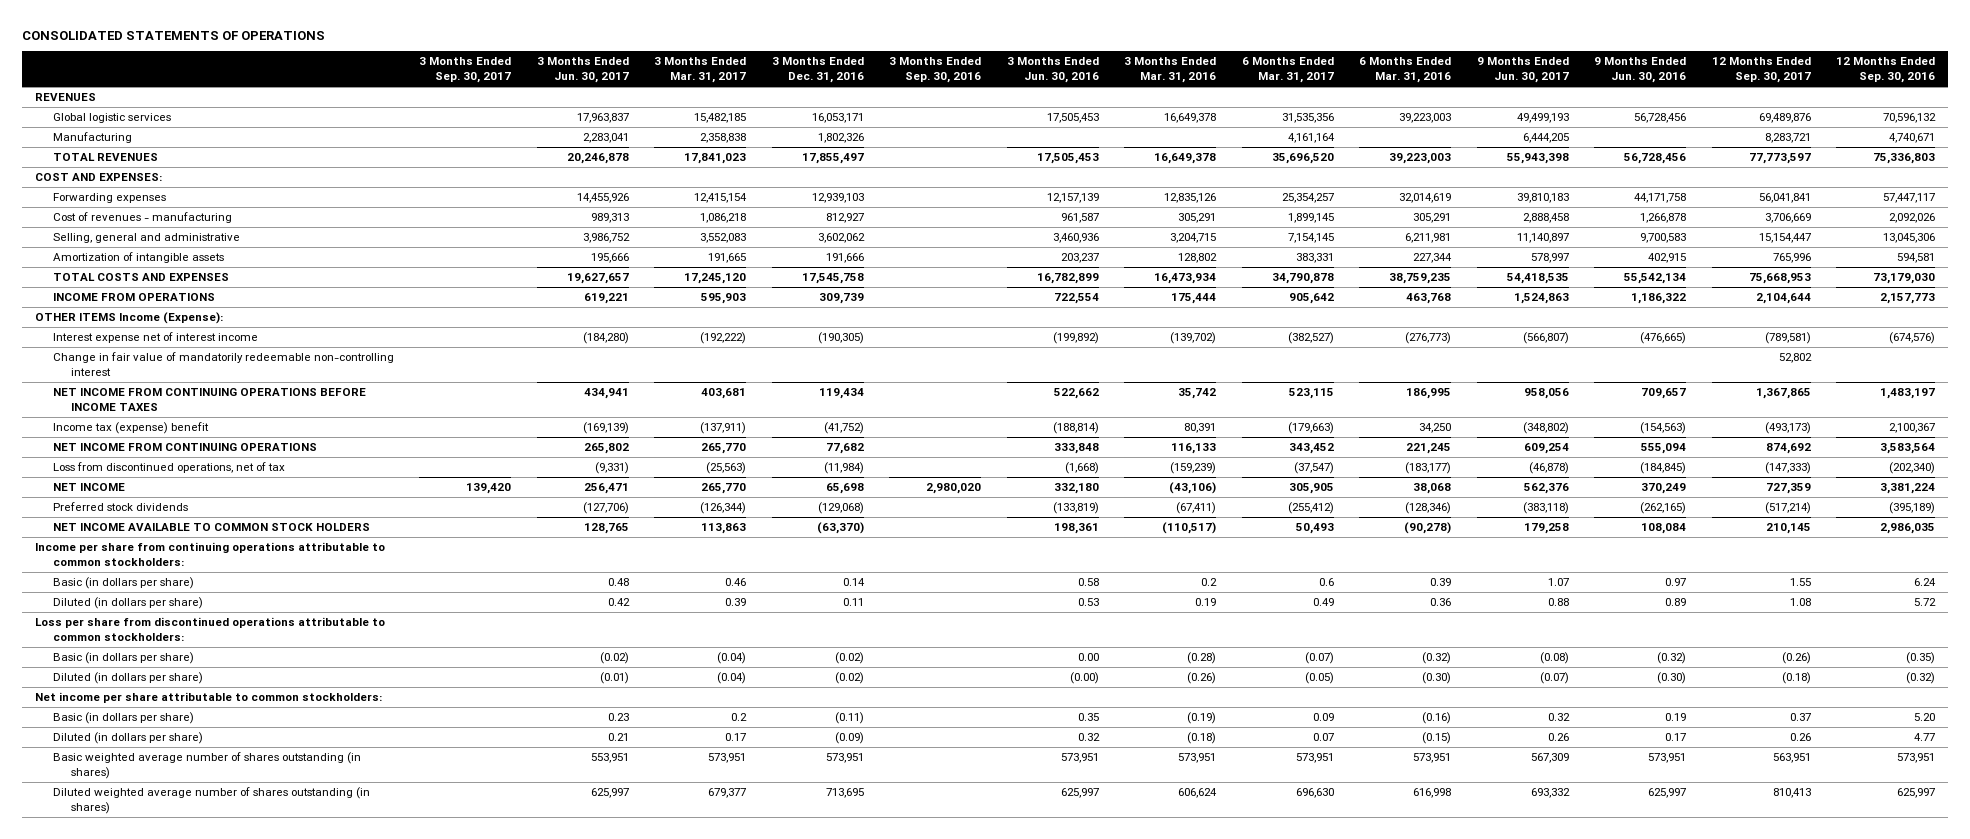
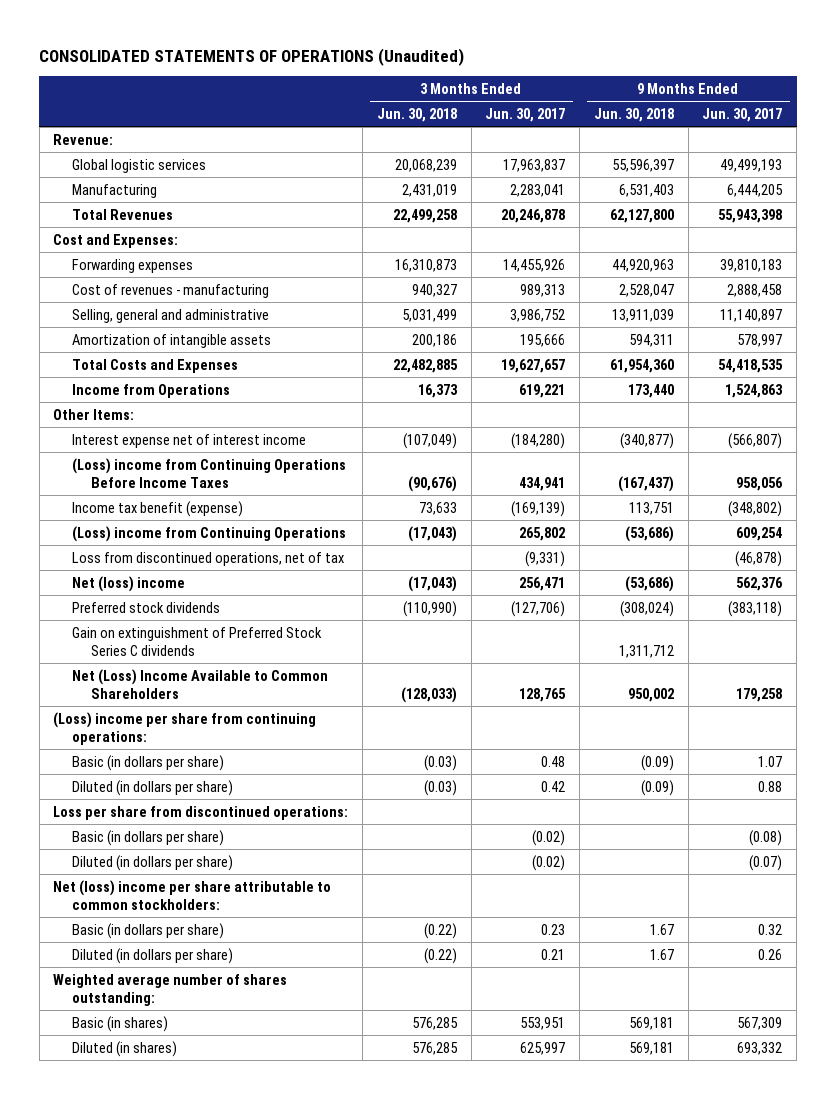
- CONSOLIDATED STATEMENTS OF OPERATIONS
+ CONSOLIDATED STATEMENTS OF OPERATIONS (Unaudited)
- | 3 Months Ended Sep. 30, 2017 | 3 Months Ended Jun. 30, 2017 | 3 Months Ended Mar. 31, 2017 | 3 Months Ended Dec. 31, 2016 | 3 Months Ended Sep. 30, 2016 | 3 Months Ended Jun. 30, 2016 | 3 Months Ended Mar. 31, 2016 | 6 Months Ended Mar. 31, 2017 | 6 Months Ended Mar. 31, 2016 | 9 Months Ended Jun. 30, 2017 | 9 Months Ended Jun. 30, 2016 | 12 Months Ended Sep. 30, 2017 | 12 Months Ended Sep. 30, 2016
+ | 3 Months Ended Jun. 30, 2018 | 3 Months Ended Jun. 30, 2017 | 9 Months Ended Jun. 30, 2018 | 9 Months Ended Jun. 30, 2017
- REVENUES
+ Revenue:
- TOTAL REVENUES | | 20,246,878 | 17,841,023 | 17,855,497 | | 17,505,453 | 16,649,378 | 35,696,520 | 39,223,003 | 55,943,398 | 56,728,456 | 77,773,597 | 75,336,803
- COST AND EXPENSES:
+ Total Revenues | 22,499,258 | 20,246,878 | 62,127,800 | 55,943,398
+ Cost and Expenses:
- TOTAL COSTS AND EXPENSES | | 19,627,657 | 17,245,120 | 17,545,758 | | 16,782,899 | 16,473,934 | 34,790,878 | 38,759,235 | 54,418,535 | 55,542,134 | 75,668,953 | 73,179,030
- INCOME FROM OPERATIONS | | 619,221 | 595,903 | 309,739 | | 722,554 | 175,444 | 905,642 | 463,768 | 1,524,863 | 1,186,322 | 2,104,644 | 2,157,773
- OTHER ITEMS Income (Expense):
+ Total Costs and Expenses | 22,482,885 | 19,627,657 | 61,954,360 | 54,418,535
+ Income from Operations | 16,373 | 619,221 | 173,440 | 1,524,863
+ Other Items:
- Change in fair value of mandatorily redeemable non-controlling interest | | | | | | | | | | | | 52,802 |
- NET INCOME FROM CONTINUING OPERATIONS BEFORE INCOME TAXES | | 434,941 | 403,681 | 119,434 | | 522,662 | 35,742 | 523,115 | 186,995 | 958,056 | 709,657 | 1,367,865 | 1,483,197
- Income tax (expense) benefit | | (169,139) | (137,911) | (41,752) | | (188,814) | 80,391 | (179,663) | 34,250 | (348,802) | (154,563) | (493,173) | 2,100,367
- NET INCOME FROM CONTINUING OPERATIONS | | 265,802 | 265,770 | 77,682 | | 333,848 | 116,133 | 343,452 | 221,245 | 609,254 | 555,094 | 874,692 | 3,583,564
+ (Loss) income from Continuing Operations Before Income Taxes | (90,676) | 434,941 | (167,437) | 958,056
+ Income tax benefit (expense) | 73,633 | (169,139) | 113,751 | (348,802)
+ (Loss) income from Continuing Operations | (17,043) | 265,802 | (53,686) | 609,254
- NET INCOME | 139,420 | 256,471 | 265,770 | 65,698 | 2,980,020 | 332,180 | (43,106) | 305,905 | 38,068 | 562,376 | 370,249 | 727,359 | 3,381,224
+ Net (loss) income | (17,043) | 256,471 | (53,686) | 562,376
- NET INCOME AVAILABLE TO COMMON STOCK HOLDERS | | 128,765 | 113,863 | (63,370) | | 198,361 | (110,517) | 50,493 | (90,278) | 179,258 | 108,084 | 210,145 | 2,986,035
- Income per share from continuing operations attributable to common stockholders:
+ Gain on extinguishment of Preferred Stock Series C dividends | | | 1,311,712 |
+ Net (Loss) Income Available to Common Shareholders | (128,033) | 128,765 | 950,002 | 179,258
+ (Loss) income per share from continuing operations:
- Loss per share from discontinued operations attributable to common stockholders:
+ Loss per share from discontinued operations:
- Diluted (in dollars per share) | | (0.01) | (0.04) | (0.02) | | (0.00) | (0.26) | (0.05) | (0.30) | (0.07) | (0.30) | (0.18) | (0.32)
- Net income per share attributable to common stockholders:
+ Diluted (in dollars per share) | | (0.02) | | (0.07)
+ Net (loss) income per share attributable to common stockholders:
- Basic weighted average number of shares outstanding (in shares) | | 553,951 | 573,951 | 573,951 | | 573,951 | 573,951 | 573,951 | 573,951 | 567,309 | 573,951 | 563,951 | 573,951
- Diluted weighted average number of shares outstanding (in shares) | | 625,997 | 679,377 | 713,695 | | 625,997 | 606,624 | 696,630 | 616,998 | 693,332 | 625,997 | 810,413 | 625,997
+ Weighted average number of shares outstanding:
+ Basic (in shares) | 576,285 | 553,951 | 569,181 | 567,309
+ Diluted (in shares) | 576,285 | 625,997 | 569,181 | 693,332

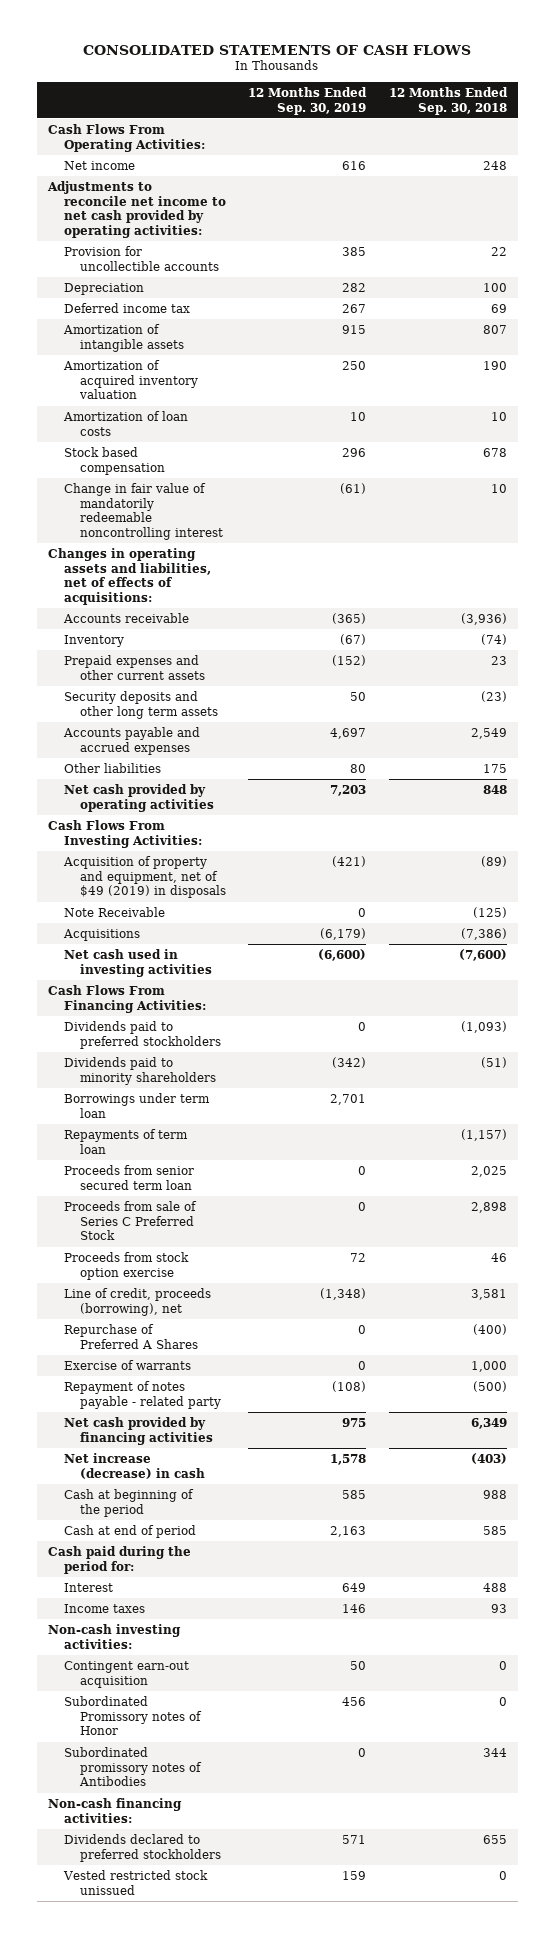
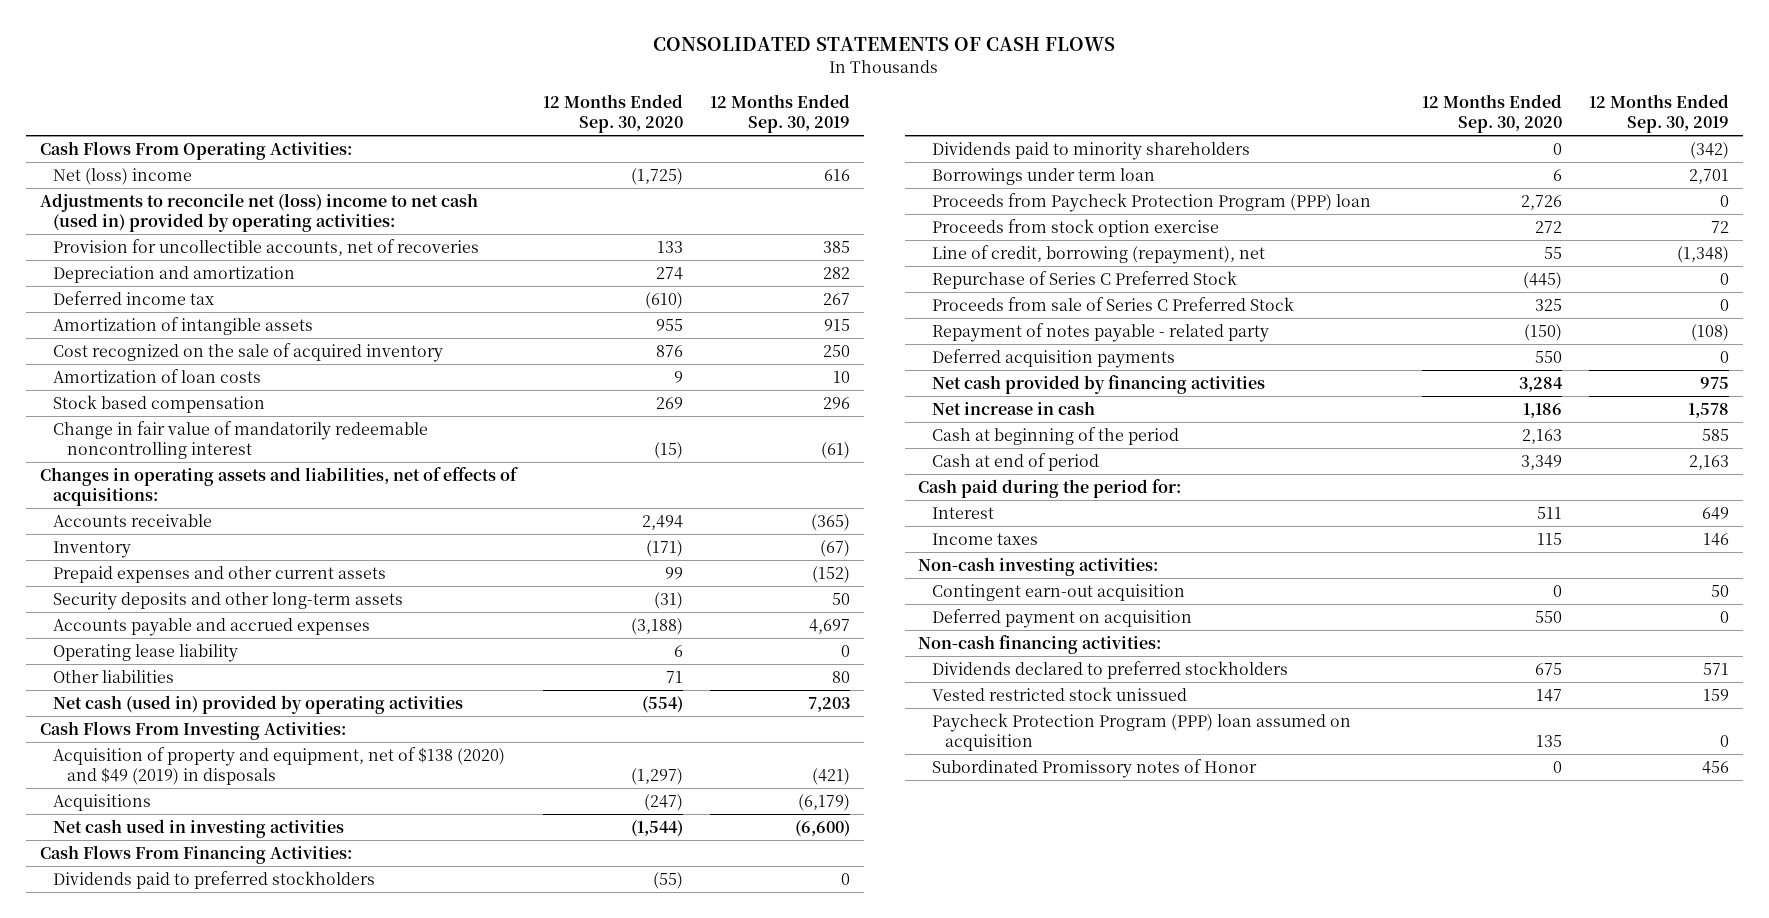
- | 12 Months Ended Sep. 30, 2019 | 12 Months Ended Sep. 30, 2018
+ | 12 Months Ended Sep. 30, 2020 | 12 Months Ended Sep. 30, 2019
- Net income | 616 | 248
- Adjustments to reconcile net income to net cash provided by operating activities:
- Provision for uncollectible accounts | 385 | 22
- Depreciation | 282 | 100
+ Net (loss) income | (1,725) | 616
+ Adjustments to reconcile net (loss) income to net cash (used in) provided by operating activities:
+ Provision for uncollectible accounts, net of recoveries | 133 | 385
+ Depreciation and amortization | 274 | 282
- Amortization of acquired inventory valuation | 250 | 190
+ Cost recognized on the sale of acquired inventory | 876 | 250
- Security deposits and other long term assets | 50 | (23)
+ Security deposits and other long-term assets | (31) | 50
+ Operating lease liability | 6 | 0
- Net cash provided by operating activities | 7,203 | 848
+ Net cash (used in) provided by operating activities | (554) | 7,203
- Acquisition of property and equipment, net of $49 (2019) in disposals | (421) | (89)
- Note Receivable | 0 | (125)
+ Acquisition of property and equipment, net of $138 (2020) and $49 (2019) in disposals | (1,297) | (421)
- Repayments of term loan | | (1,157)
- Proceeds from senior secured term loan | 0 | 2,025
+ Proceeds from Paycheck Protection Program (PPP) loan | 2,726 | 0
- Line of credit, proceeds (borrowing), net | (1,348) | 3,581
- Repurchase of Preferred A Shares | 0 | (400)
- Exercise of warrants | 0 | 1,000
+ Line of credit, borrowing (repayment), net | 55 | (1,348)
+ Repurchase of Series C Preferred Stock | (445) | 0
moved down: Proceeds from sale of Series C Preferred Stock | 325 | 0
+ Deferred acquisition payments | 550 | 0
- Net increase (decrease) in cash | 1,578 | (403)
+ Net increase in cash | 1,186 | 1,578
- Subordinated promissory notes of Antibodies | 0 | 344
+ Deferred payment on acquisition | 550 | 0
+ Paycheck Protection Program (PPP) loan assumed on acquisition | 135 | 0
moved down: Subordinated Promissory notes of Honor | 0 | 456

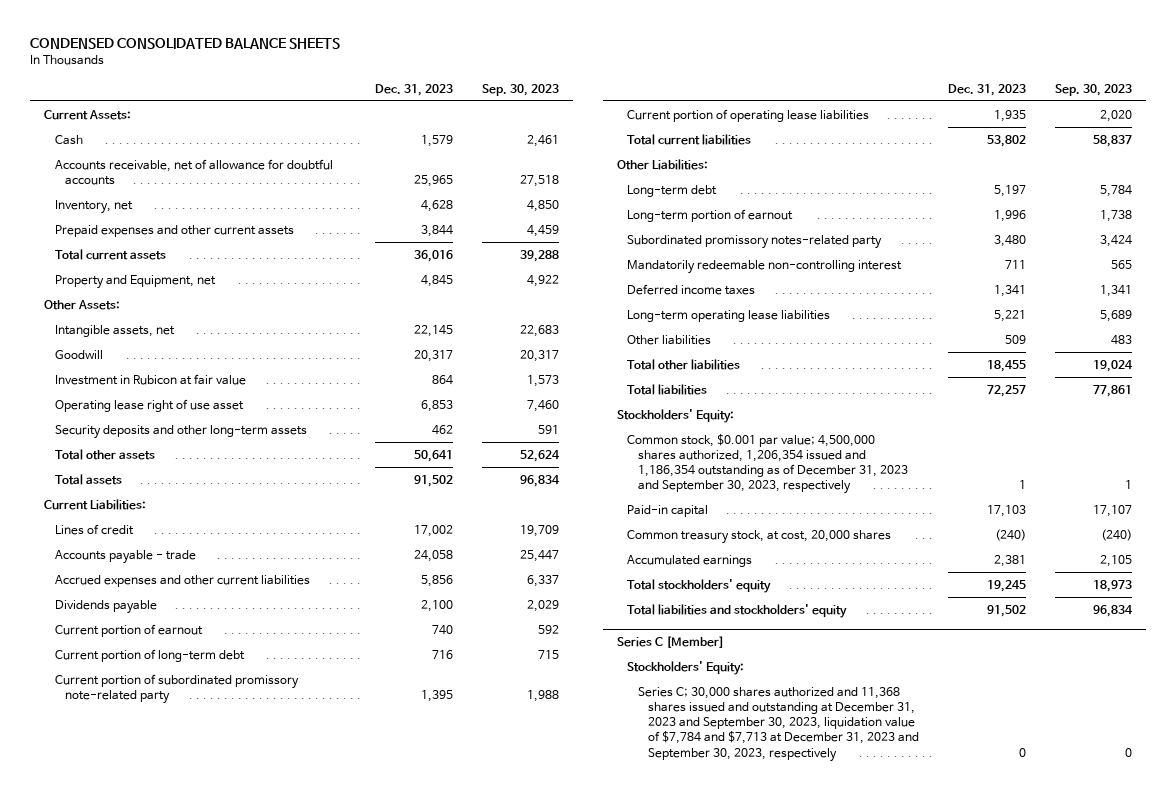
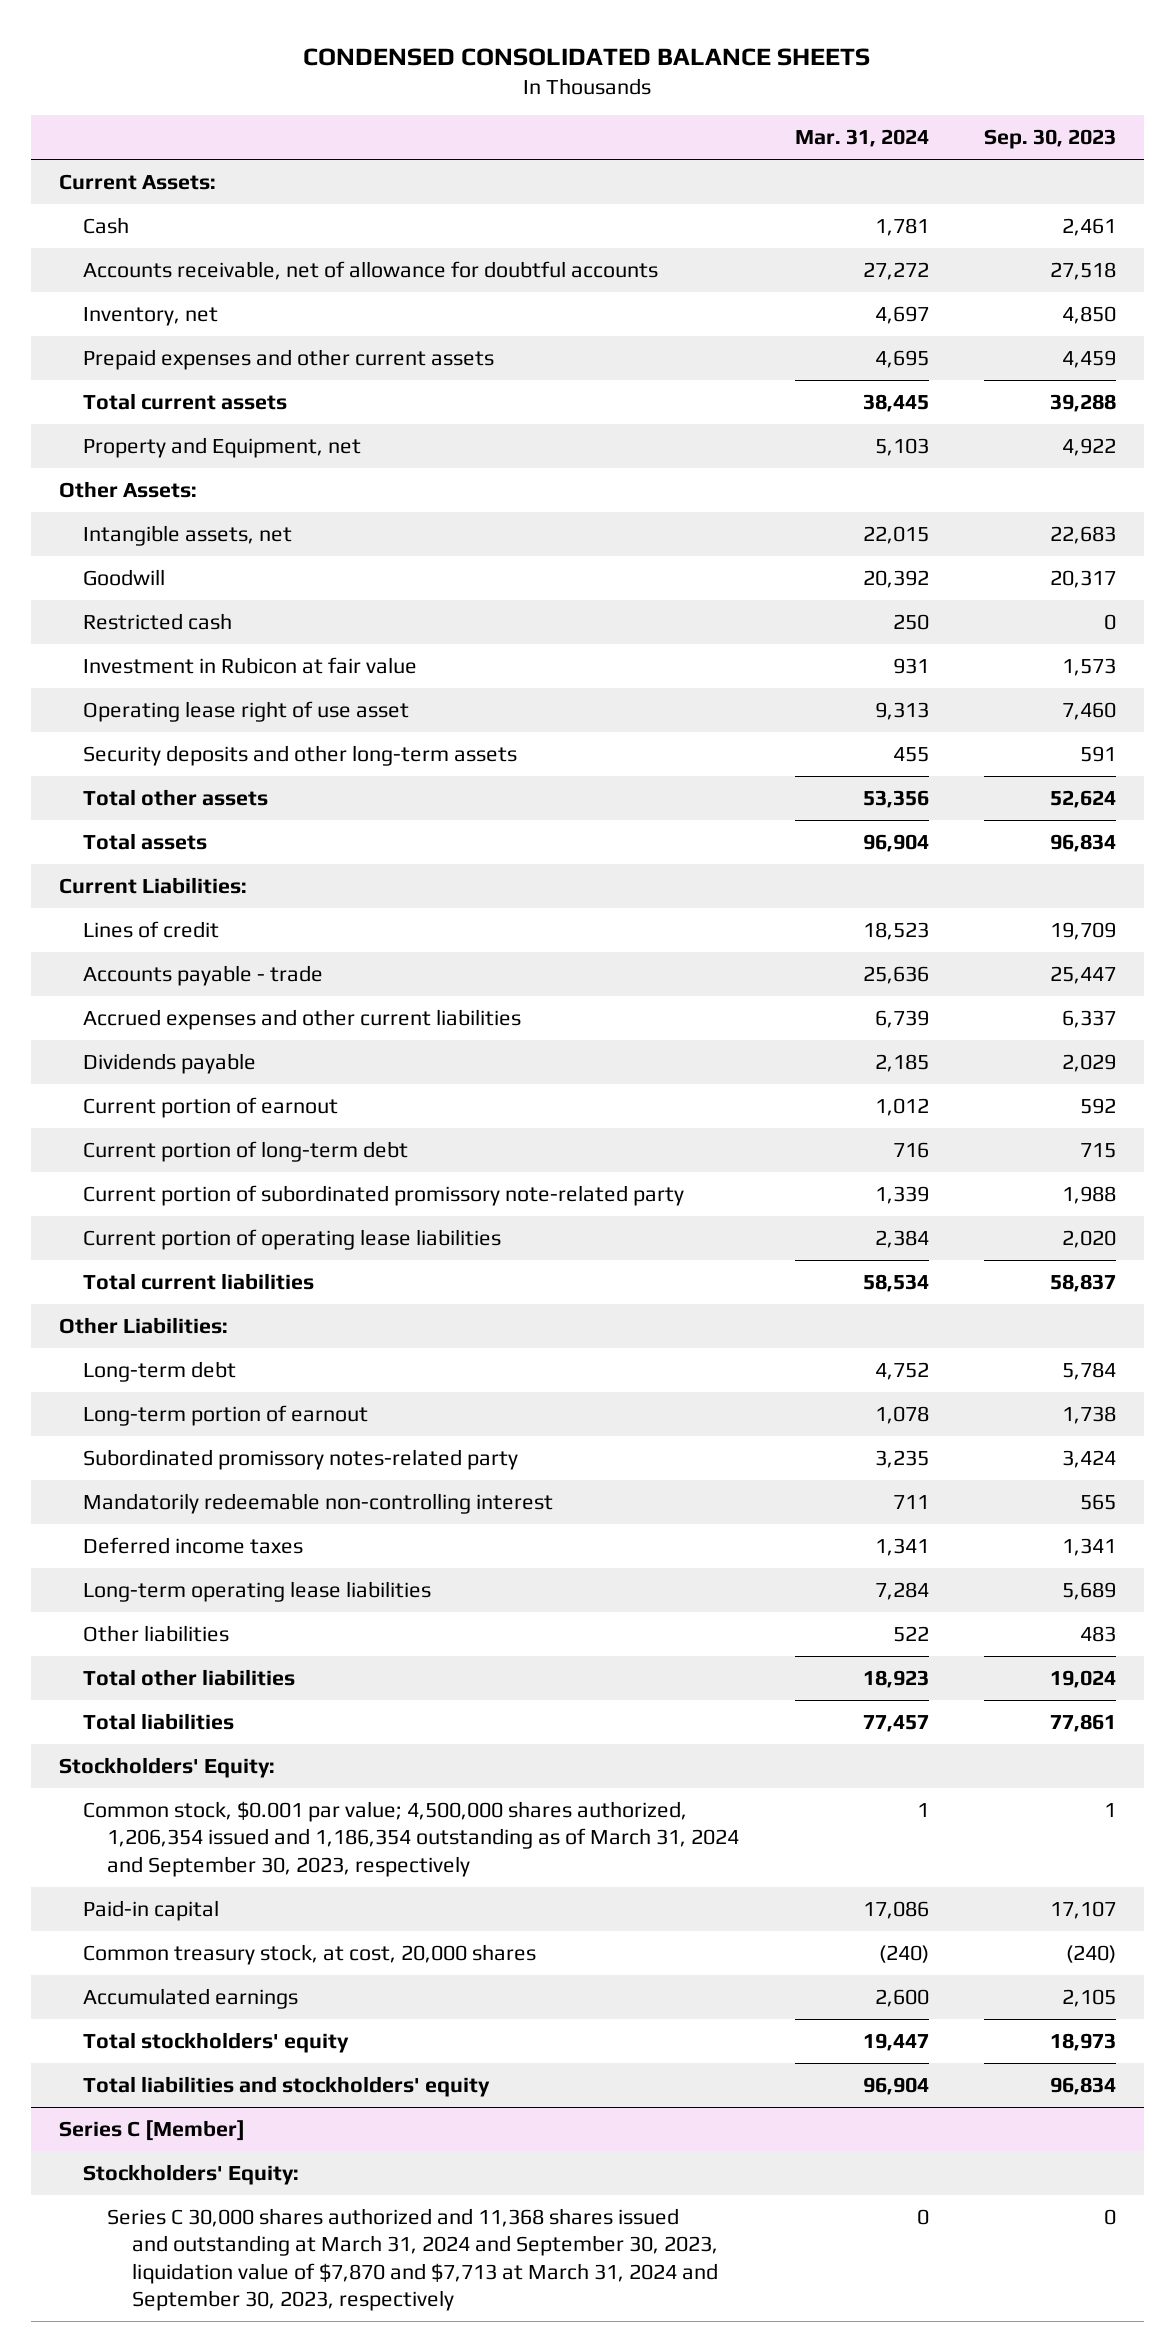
- | Dec. 31, 2023 | Sep. 30, 2023
+ | Mar. 31, 2024 | Sep. 30, 2023
+ Restricted cash | 250 | 0
- Common stock, $0.001 par value; 4,500,000 shares authorized, 1,206,354 issued and 1,186,354 outstanding as of December 31, 2023 and September 30, 2023, respectively | 1 | 1
+ Common stock, $0.001 par value; 4,500,000 shares authorized, 1,206,354 issued and 1,186,354 outstanding as of March 31, 2024 and September 30, 2023, respectively | 1 | 1
@ Series C [Member]
- Series C; 30,000 shares authorized and 11,368 shares issued and outstanding at December 31, 2023 and September 30, 2023, liquidation value of $7,784 and $7,713 at December 31, 2023 and September 30, 2023, respectively | 0 | 0
+ Series C 30,000 shares authorized and 11,368 shares issued and outstanding at March 31, 2024 and September 30, 2023, liquidation value of $7,870 and $7,713 at March 31, 2024 and September 30, 2023, respectively | 0 | 0

